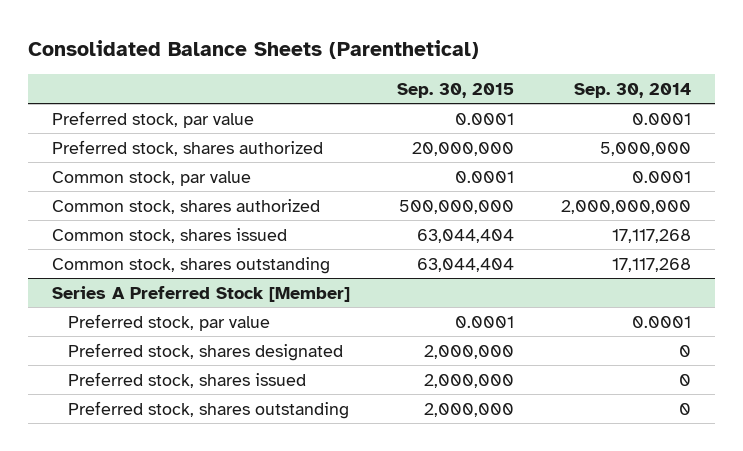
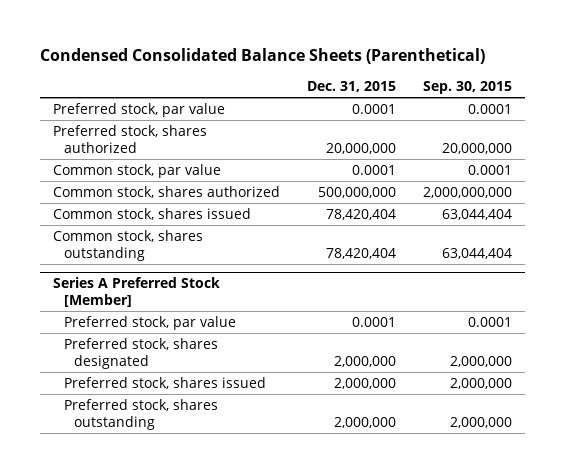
- Consolidated Balance Sheets (Parenthetical)
+ Condensed Consolidated Balance Sheets (Parenthetical)
- | Sep. 30, 2015 | Sep. 30, 2014
+ | Dec. 31, 2015 | Sep. 30, 2015
- Common stock, shares authorized | 500,000,000 | 2,000,000,000
+ Common stock, shares authorized | 500,000,000 | 2,000,000,000

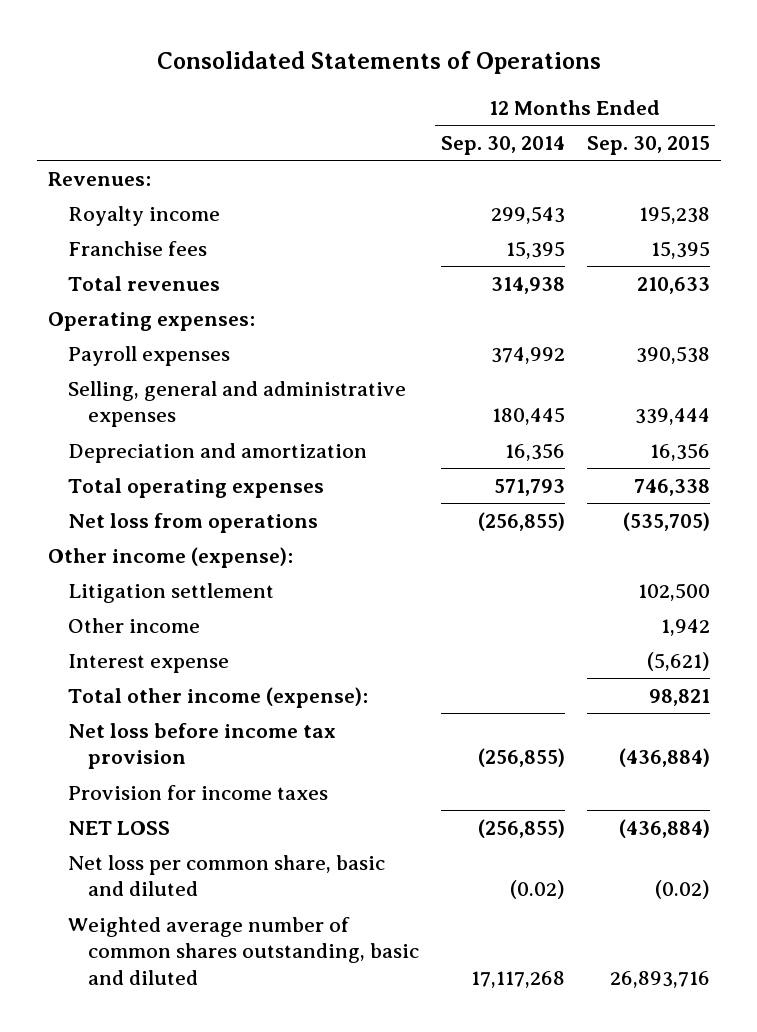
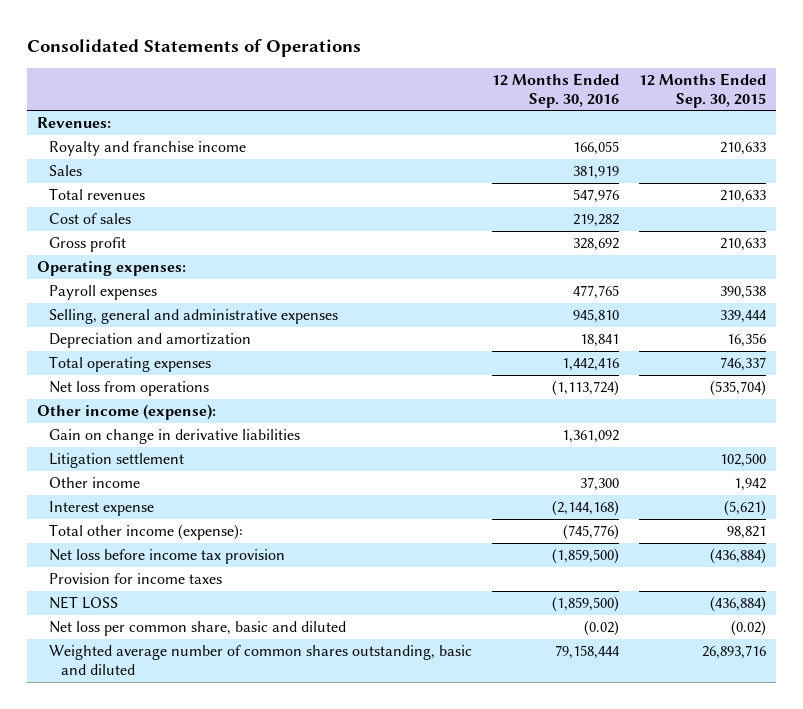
- | 12 Months Ended Sep. 30, 2014 | 12 Months Ended Sep. 30, 2015
+ | 12 Months Ended Sep. 30, 2016 | 12 Months Ended Sep. 30, 2015
- Royalty income | 299,543 | 195,238
- Franchise fees | 15,395 | 15,395
+ Royalty and franchise income | 166,055 | 210,633
+ Sales | 381,919 |
+ Cost of sales | 219,282 |
+ Gross profit | 328,692 | 210,633
- Total operating expenses | 571,793 | 746,338
- Net loss from operations | (256,855) | (535,705)
+ Total operating expenses | 1,442,416 | 746,337
+ Net loss from operations | (1,113,724) | (535,704)
+ Gain on change in derivative liabilities | 1,361,092 |

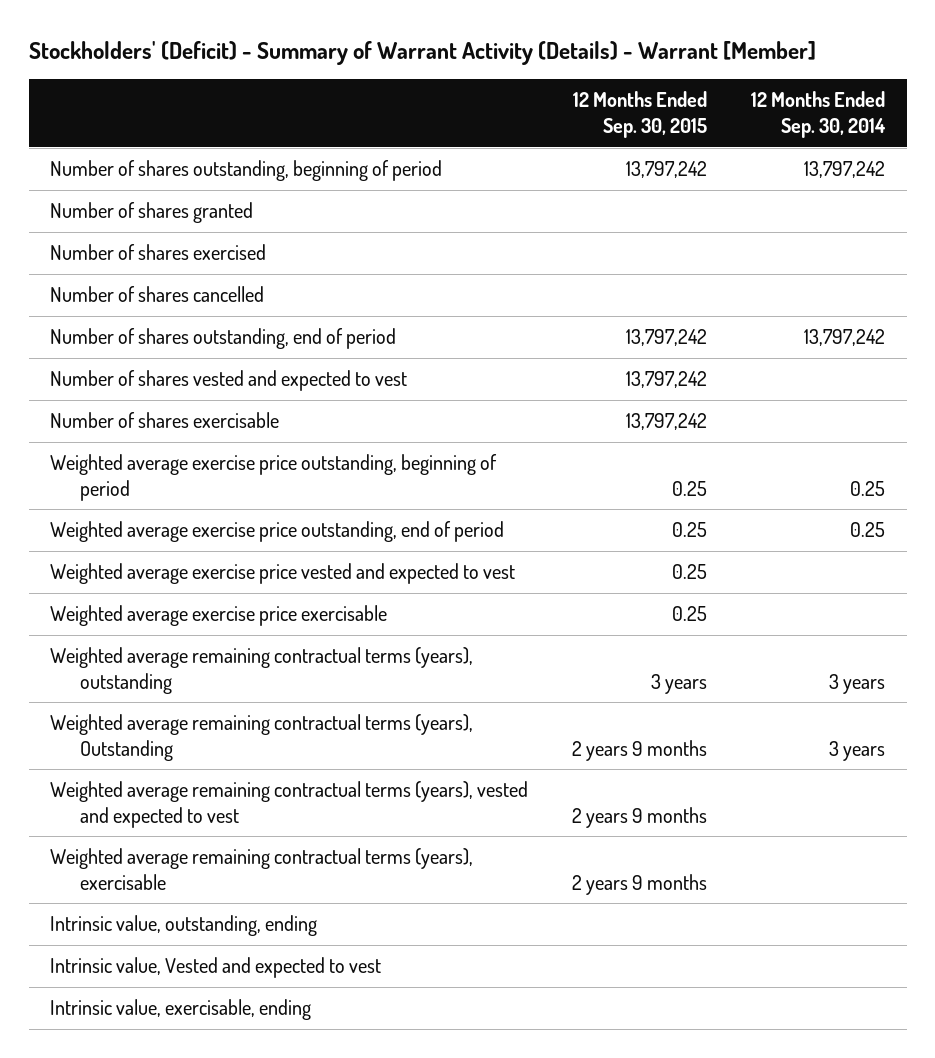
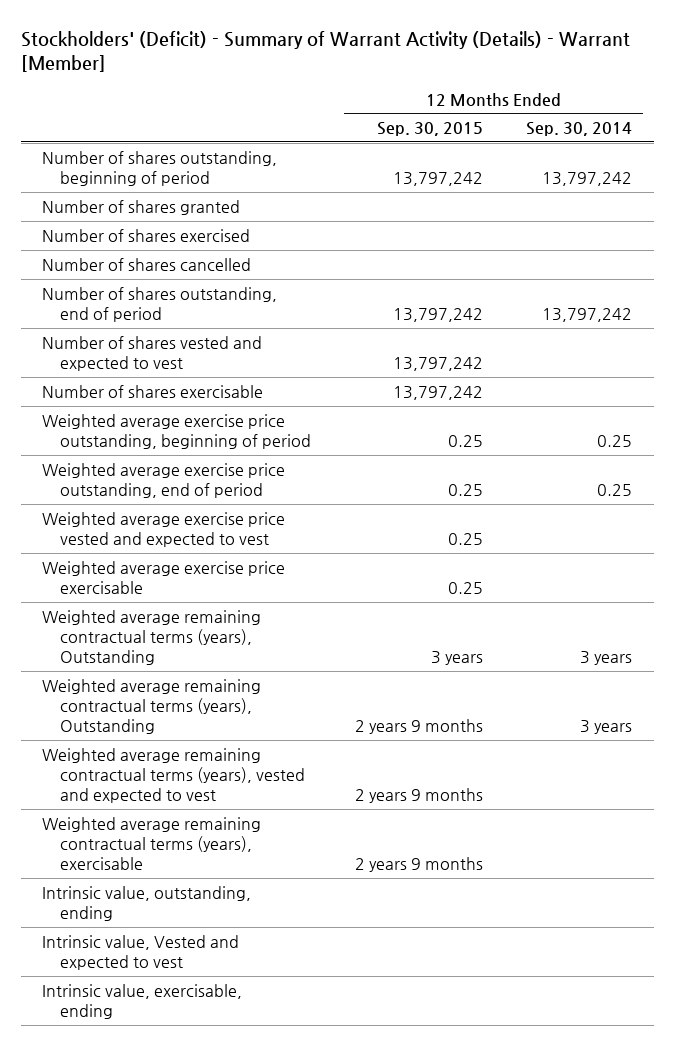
- Weighted average remaining contractual terms (years), outstanding | 3 years | 3 years
+ Weighted average remaining contractual terms (years), Outstanding | 3 years | 3 years

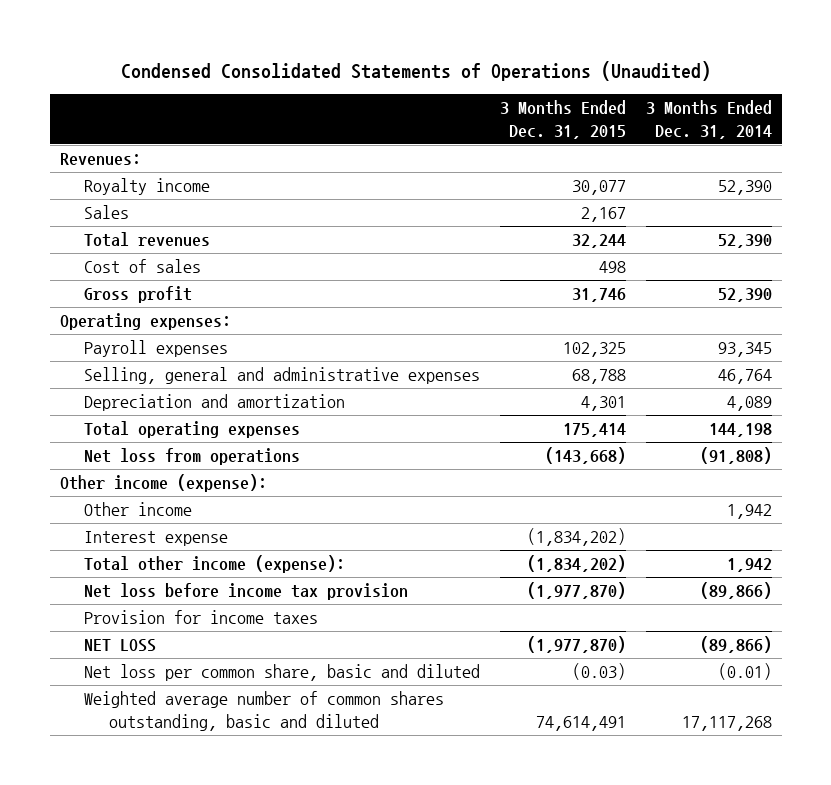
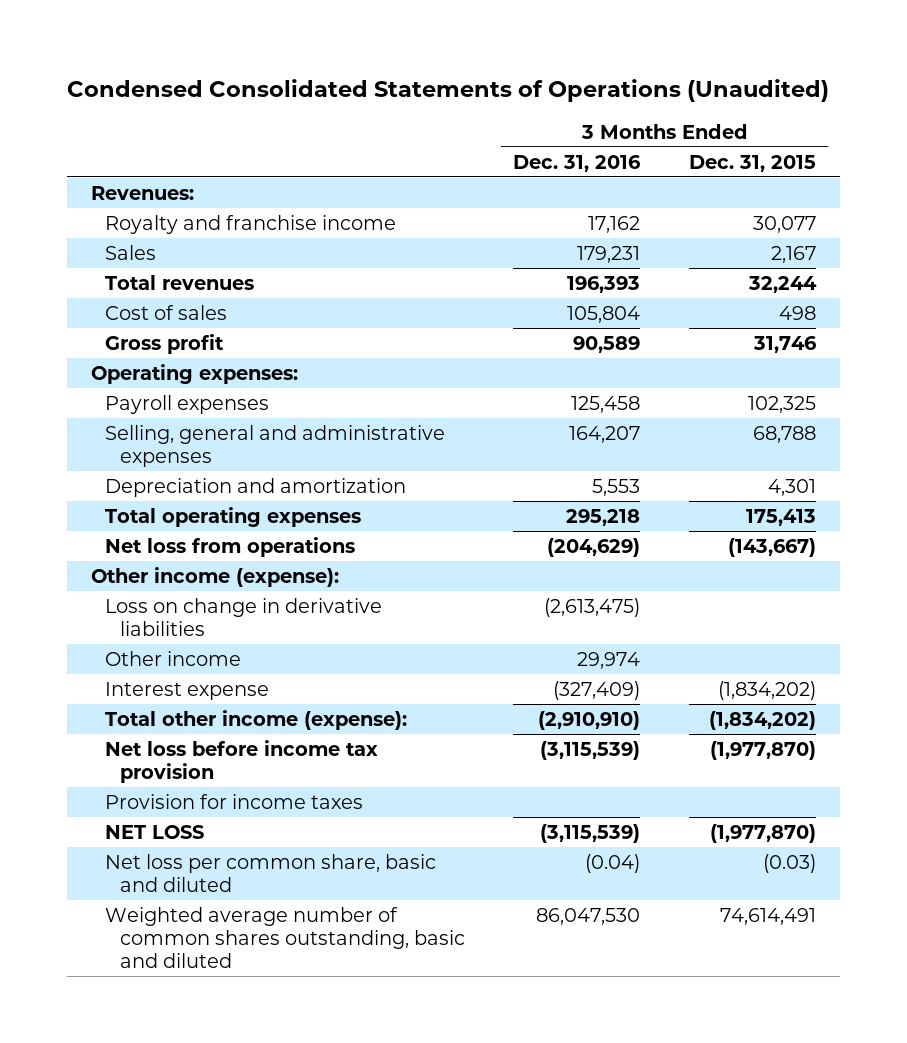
- | 3 Months Ended Dec. 31, 2015 | 3 Months Ended Dec. 31, 2014
+ | 3 Months Ended Dec. 31, 2016 | 3 Months Ended Dec. 31, 2015
- Royalty income | 30,077 | 52,390
+ Royalty and franchise income | 17,162 | 30,077
- Total operating expenses | 175,414 | 144,198
- Net loss from operations | (143,668) | (91,808)
+ Total operating expenses | 295,218 | 175,413
+ Net loss from operations | (204,629) | (143,667)
+ Loss on change in derivative liabilities | (2,613,475) |

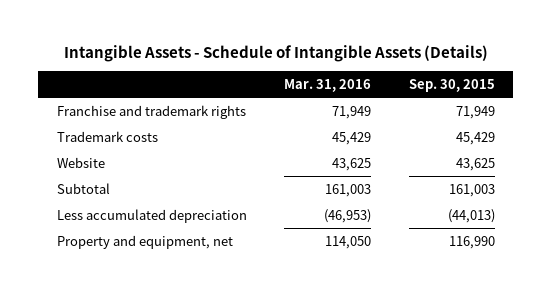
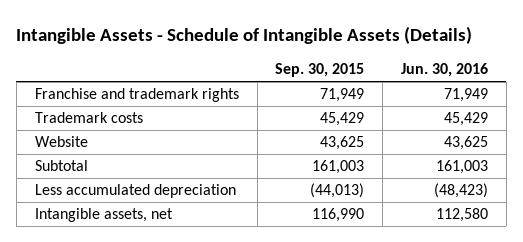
- | Mar. 31, 2016 | Sep. 30, 2015
+ | Sep. 30, 2015 | Jun. 30, 2016
- Property and equipment, net | 114,050 | 116,990
+ Intangible assets, net | 116,990 | 112,580

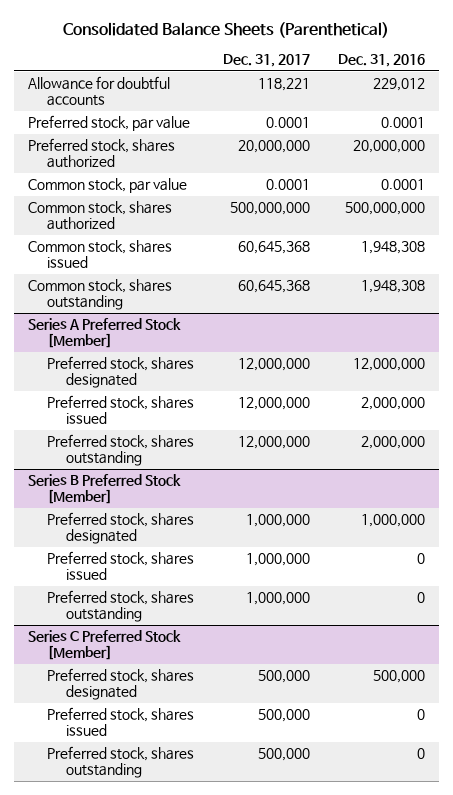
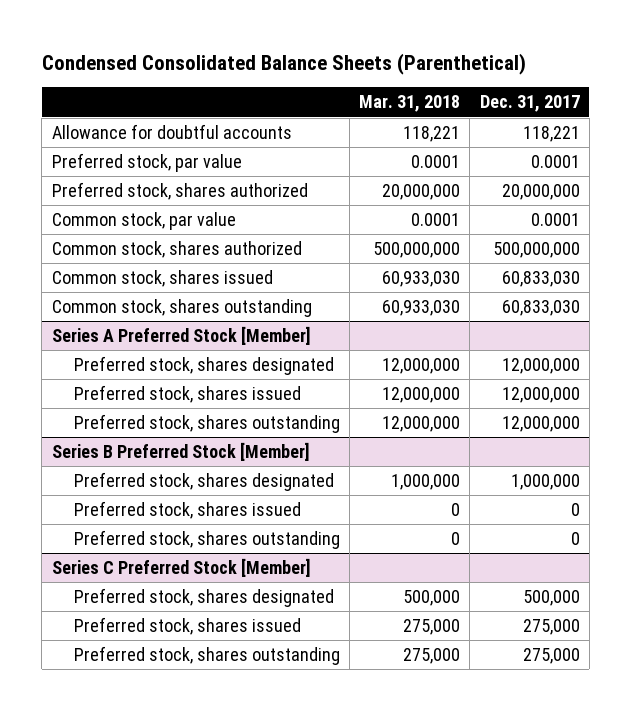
- Consolidated Balance Sheets (Parenthetical)
+ Condensed Consolidated Balance Sheets (Parenthetical)
- | Dec. 31, 2017 | Dec. 31, 2016
+ | Mar. 31, 2018 | Dec. 31, 2017
- Common stock, shares issued | 60,645,368 | 1,948,308
- Common stock, shares outstanding | 60,645,368 | 1,948,308
+ Common stock, shares issued | 60,933,030 | 60,833,030
+ Common stock, shares outstanding | 60,933,030 | 60,833,030
@ Series B Preferred Stock [Member]
- Preferred stock, shares issued | 1,000,000 | 0
- Preferred stock, shares outstanding | 1,000,000 | 0
+ Preferred stock, shares issued | 0 | 0
+ Preferred stock, shares outstanding | 0 | 0
@ Series C Preferred Stock [Member]
- Preferred stock, shares issued | 500,000 | 0
- Preferred stock, shares outstanding | 500,000 | 0
+ Preferred stock, shares issued | 275,000 | 275,000
+ Preferred stock, shares outstanding | 275,000 | 275,000

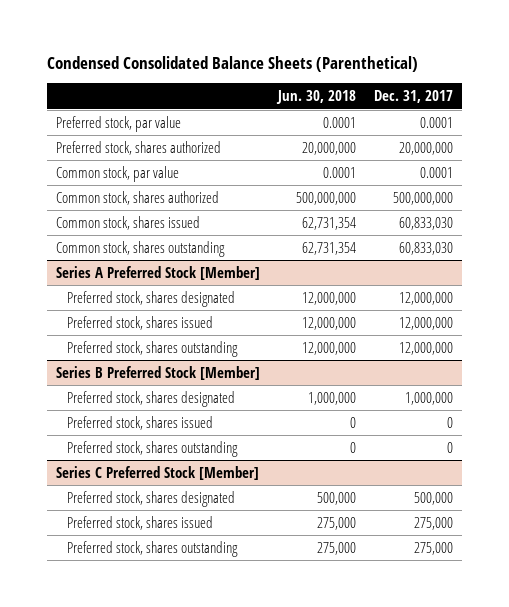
- | Mar. 31, 2018 | Dec. 31, 2017
+ | Jun. 30, 2018 | Dec. 31, 2017
- Allowance for doubtful accounts | 118,221 | 118,221

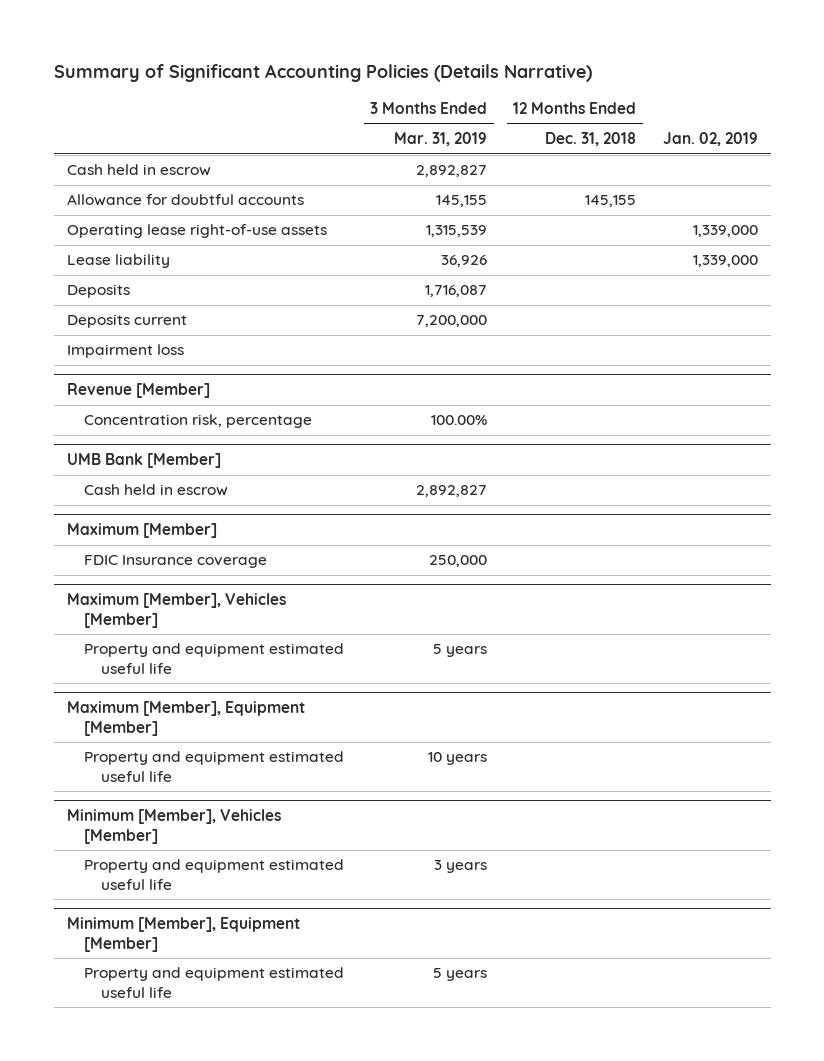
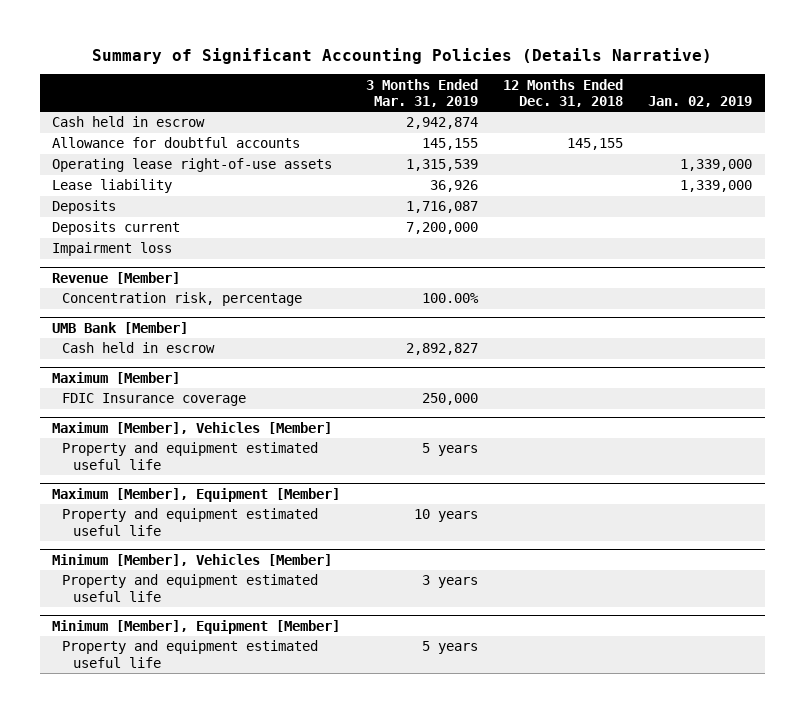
- Cash held in escrow | 2,892,827 | |
+ Cash held in escrow | 2,942,874 | |

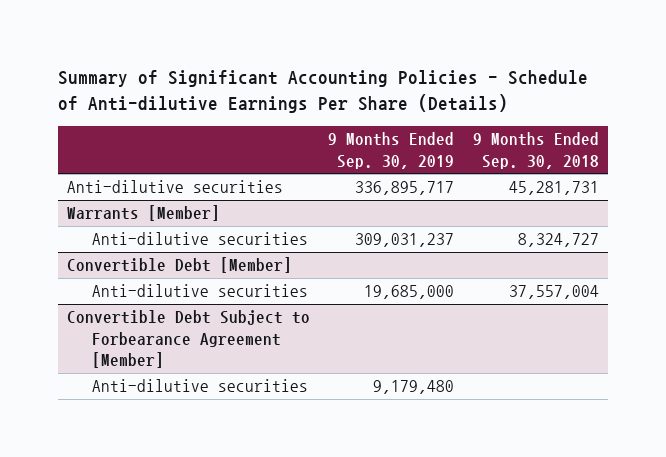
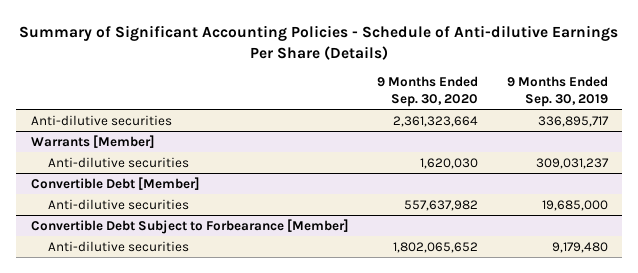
- | 9 Months Ended Sep. 30, 2019 | 9 Months Ended Sep. 30, 2018
+ | 9 Months Ended Sep. 30, 2020 | 9 Months Ended Sep. 30, 2019
- Convertible Debt Subject to Forbearance Agreement [Member]
+ Convertible Debt Subject to Forbearance [Member]

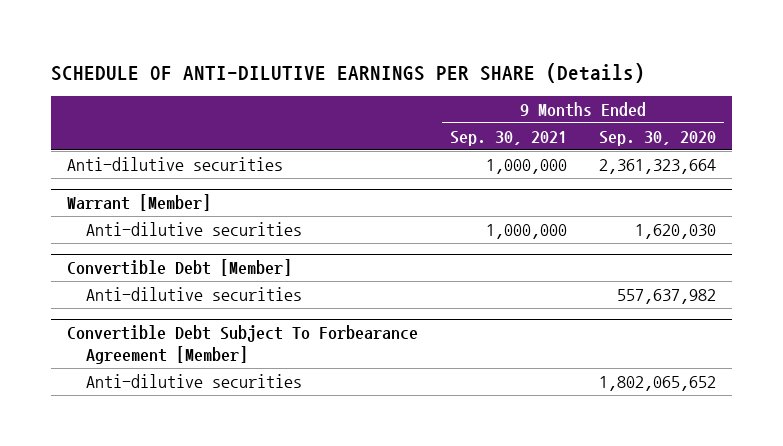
- Summary of Significant Accounting Policies - Schedule of Anti-dilutive Earnings Per Share (Details)
+ SCHEDULE OF ANTI-DILUTIVE EARNINGS PER SHARE (Details)
- | 9 Months Ended Sep. 30, 2020 | 9 Months Ended Sep. 30, 2019
+ | 9 Months Ended Sep. 30, 2021 | 9 Months Ended Sep. 30, 2020
- Warrants [Member]
+ Warrant [Member]
- Convertible Debt Subject to Forbearance [Member]
+ Convertible Debt Subject To Forbearance Agreement [Member]

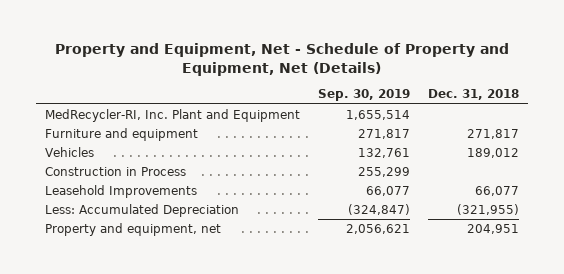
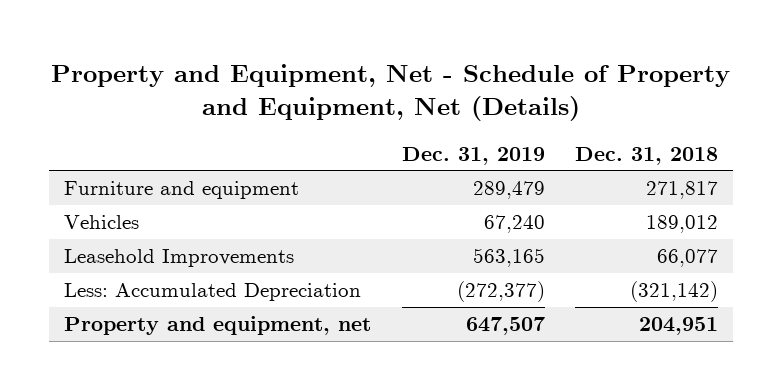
- | Sep. 30, 2019 | Dec. 31, 2018
+ | Dec. 31, 2019 | Dec. 31, 2018
- MedRecycler-RI, Inc. Plant and Equipment | 1,655,514 |
- Construction in Process | 255,299 |
- Less: Accumulated Depreciation | (324,847) | (321,955)
+ Less: Accumulated Depreciation | (272,377) | (321,142)

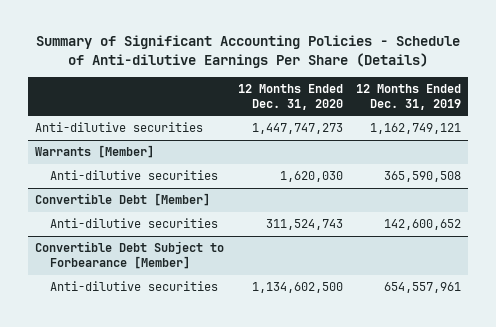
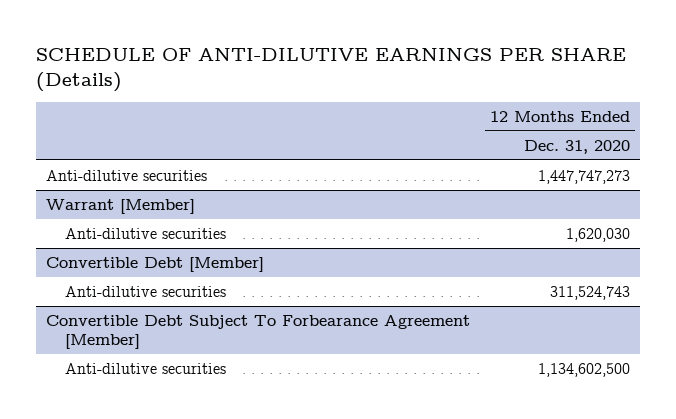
- Summary of Significant Accounting Policies - Schedule of Anti-dilutive Earnings Per Share (Details)
+ SCHEDULE OF ANTI-DILUTIVE EARNINGS PER SHARE (Details)
- | 12 Months Ended Dec. 31, 2020 | 12 Months Ended Dec. 31, 2019
+ | 12 Months Ended Dec. 31, 2020
- Warrants [Member]
+ Warrant [Member]
- Convertible Debt Subject to Forbearance [Member]
+ Convertible Debt Subject To Forbearance Agreement [Member]

